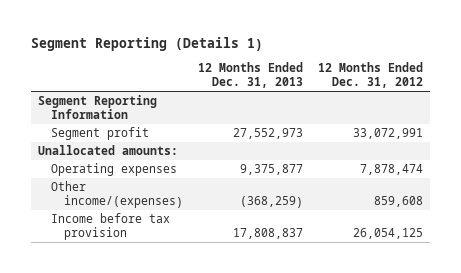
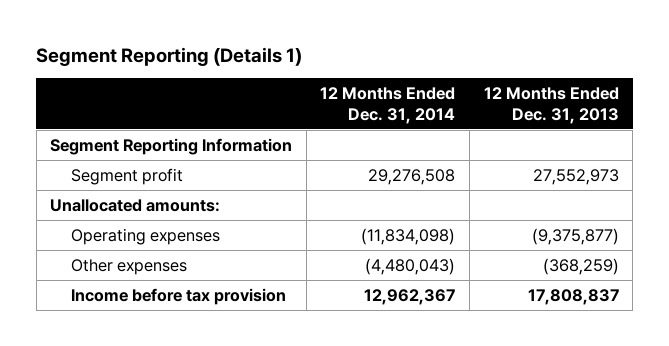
- | 12 Months Ended Dec. 31, 2013 | 12 Months Ended Dec. 31, 2012
+ | 12 Months Ended Dec. 31, 2014 | 12 Months Ended Dec. 31, 2013
- Operating expenses | 9,375,877 | 7,878,474
- Other income/(expenses) | (368,259) | 859,608
+ Operating expenses | (11,834,098) | (9,375,877)
+ Other expenses | (4,480,043) | (368,259)

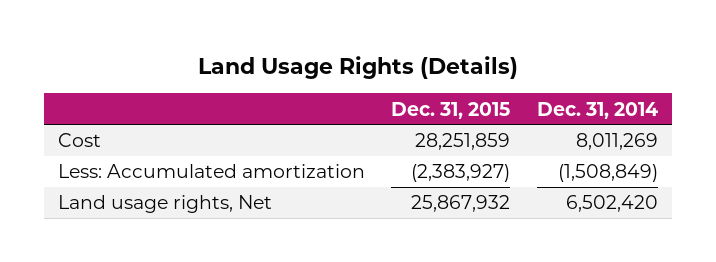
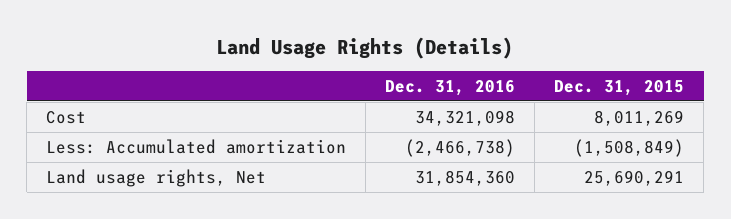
- | Dec. 31, 2015 | Dec. 31, 2014
+ | Dec. 31, 2016 | Dec. 31, 2015
- Cost | 28,251,859 | 8,011,269
- Less: Accumulated amortization | (2,383,927) | (1,508,849)
- Land usage rights, Net | 25,867,932 | 6,502,420
+ Cost | 34,321,098 | 8,011,269
+ Less: Accumulated amortization | (2,466,738) | (1,508,849)
+ Land usage rights, Net | 31,854,360 | 25,690,291

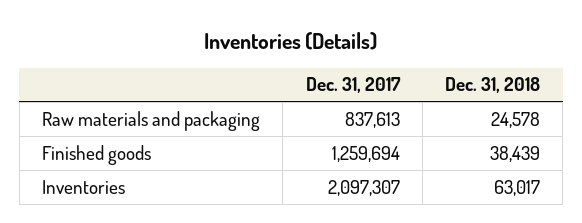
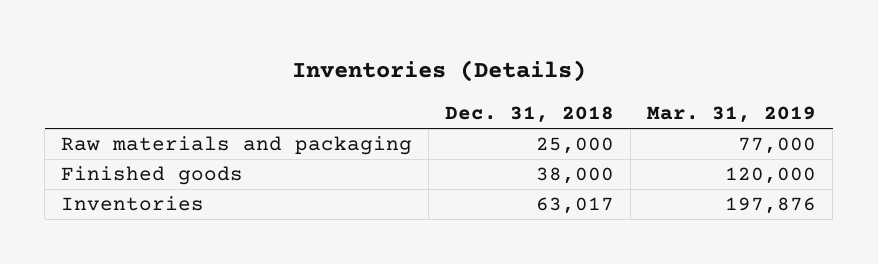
- | Dec. 31, 2017 | Dec. 31, 2018
+ | Dec. 31, 2018 | Mar. 31, 2019
- Raw materials and packaging | 837,613 | 24,578
- Finished goods | 1,259,694 | 38,439
+ Raw materials and packaging | 25,000 | 77,000
+ Finished goods | 38,000 | 120,000

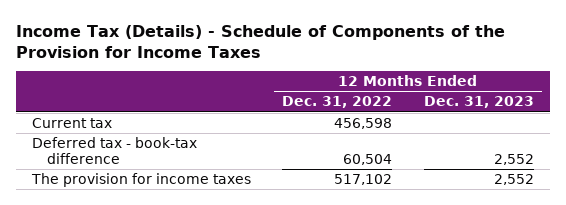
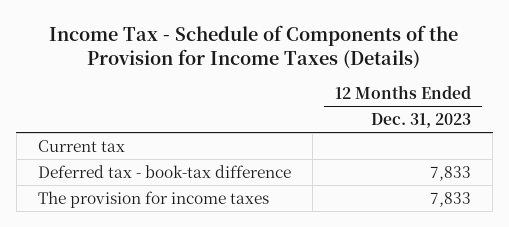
- Income Tax (Details) - Schedule of Components of the Provision for Income Taxes
+ Income Tax - Schedule of Components of the Provision for Income Taxes (Details)
- | 12 Months Ended Dec. 31, 2022 | 12 Months Ended Dec. 31, 2023
+ | 12 Months Ended Dec. 31, 2023
- Deferred tax - book-tax difference | 60,504 | 2,552
- The provision for income taxes | 517,102 | 2,552
+ Deferred tax - book-tax difference | 7,833
+ The provision for income taxes | 7,833

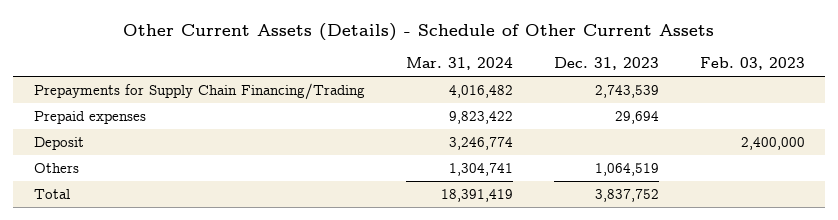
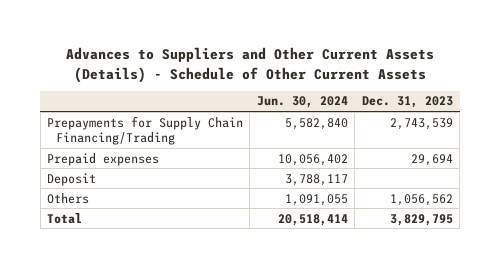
- Other Current Assets (Details) - Schedule of Other Current Assets
+ Advances to Suppliers and Other Current Assets (Details) - Schedule of Other Current Assets
- | Mar. 31, 2024 | Dec. 31, 2023 | Feb. 03, 2023
+ | Jun. 30, 2024 | Dec. 31, 2023
- Others | 1,304,741 | 1,064,519 |
- Total | 18,391,419 | 3,837,752 |
+ Others | 1,091,055 | 1,056,562
+ Total | 20,518,414 | 3,829,795

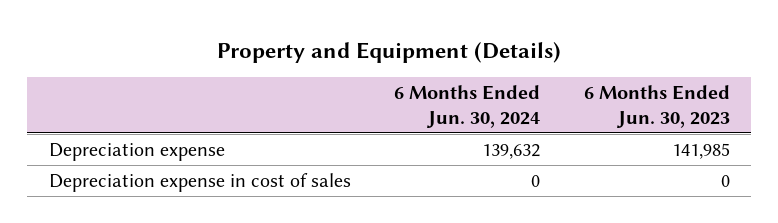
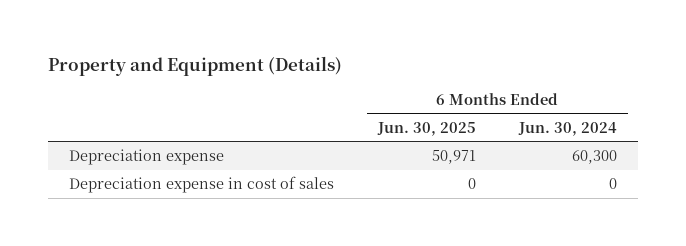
- | 6 Months Ended Jun. 30, 2024 | 6 Months Ended Jun. 30, 2023
+ | 6 Months Ended Jun. 30, 2025 | 6 Months Ended Jun. 30, 2024
- Depreciation expense | 139,632 | 141,985
+ Depreciation expense | 50,971 | 60,300

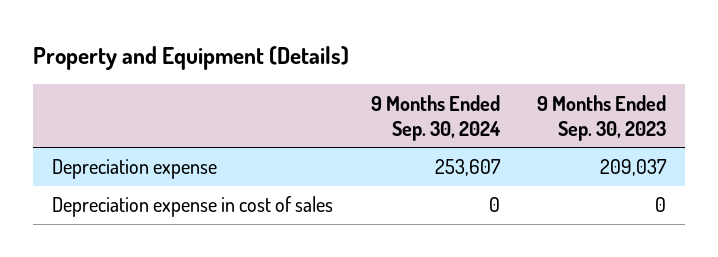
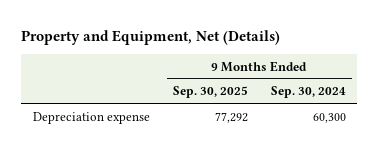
- Property and Equipment (Details)
+ Property and Equipment, Net (Details)
- | 9 Months Ended Sep. 30, 2024 | 9 Months Ended Sep. 30, 2023
+ | 9 Months Ended Sep. 30, 2025 | 9 Months Ended Sep. 30, 2024
- Depreciation expense | 253,607 | 209,037
- Depreciation expense in cost of sales | 0 | 0
+ Depreciation expense | 77,292 | 60,300

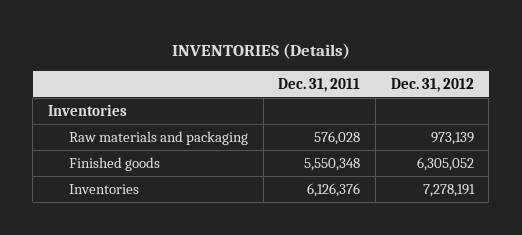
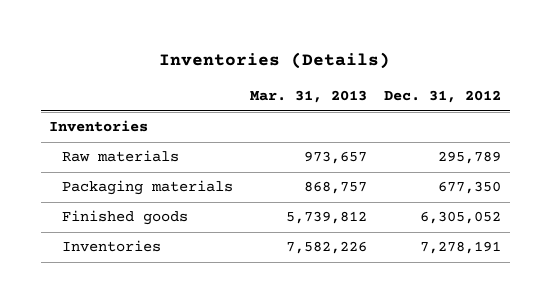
- INVENTORIES (Details)
+ Inventories (Details)
- | Dec. 31, 2011 | Dec. 31, 2012
+ | Mar. 31, 2013 | Dec. 31, 2012
- Raw materials and packaging | 576,028 | 973,139
+ Raw materials | 973,657 | 295,789
+ Packaging materials | 868,757 | 677,350

